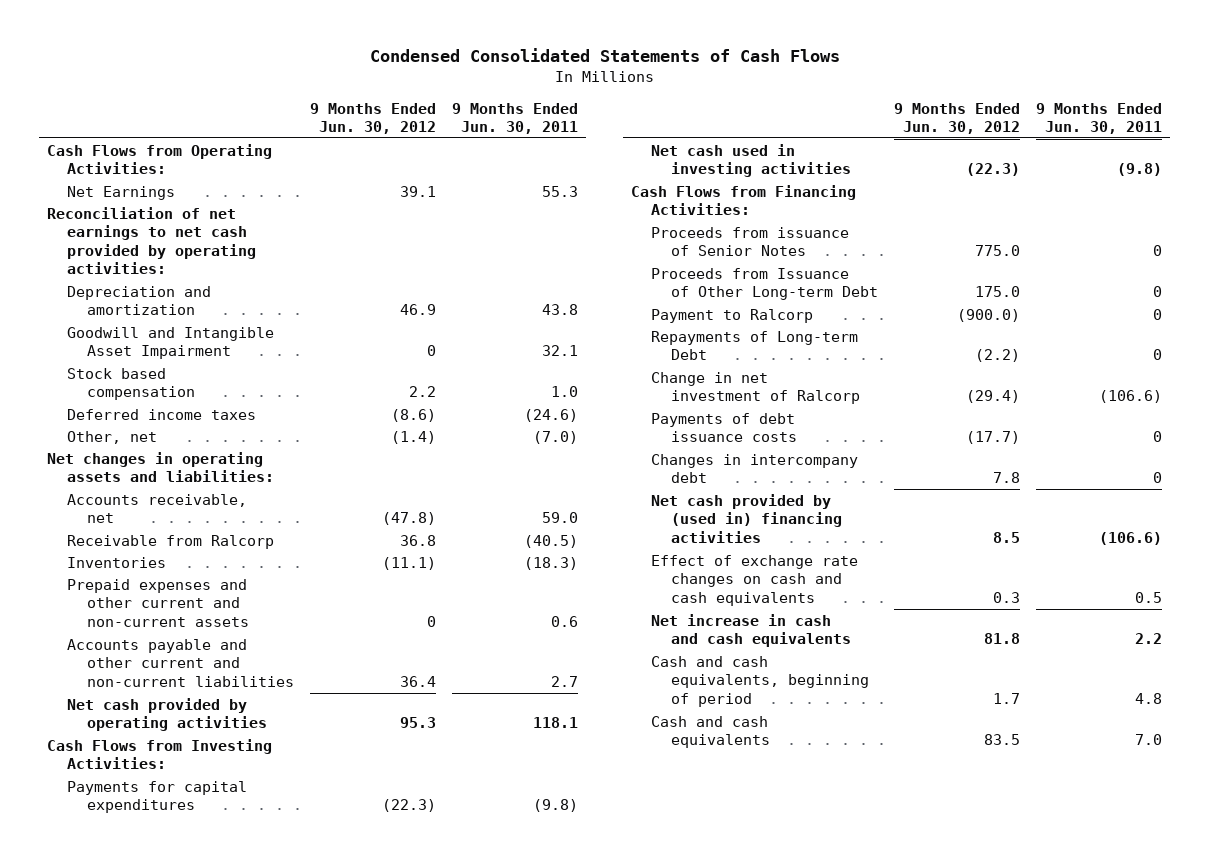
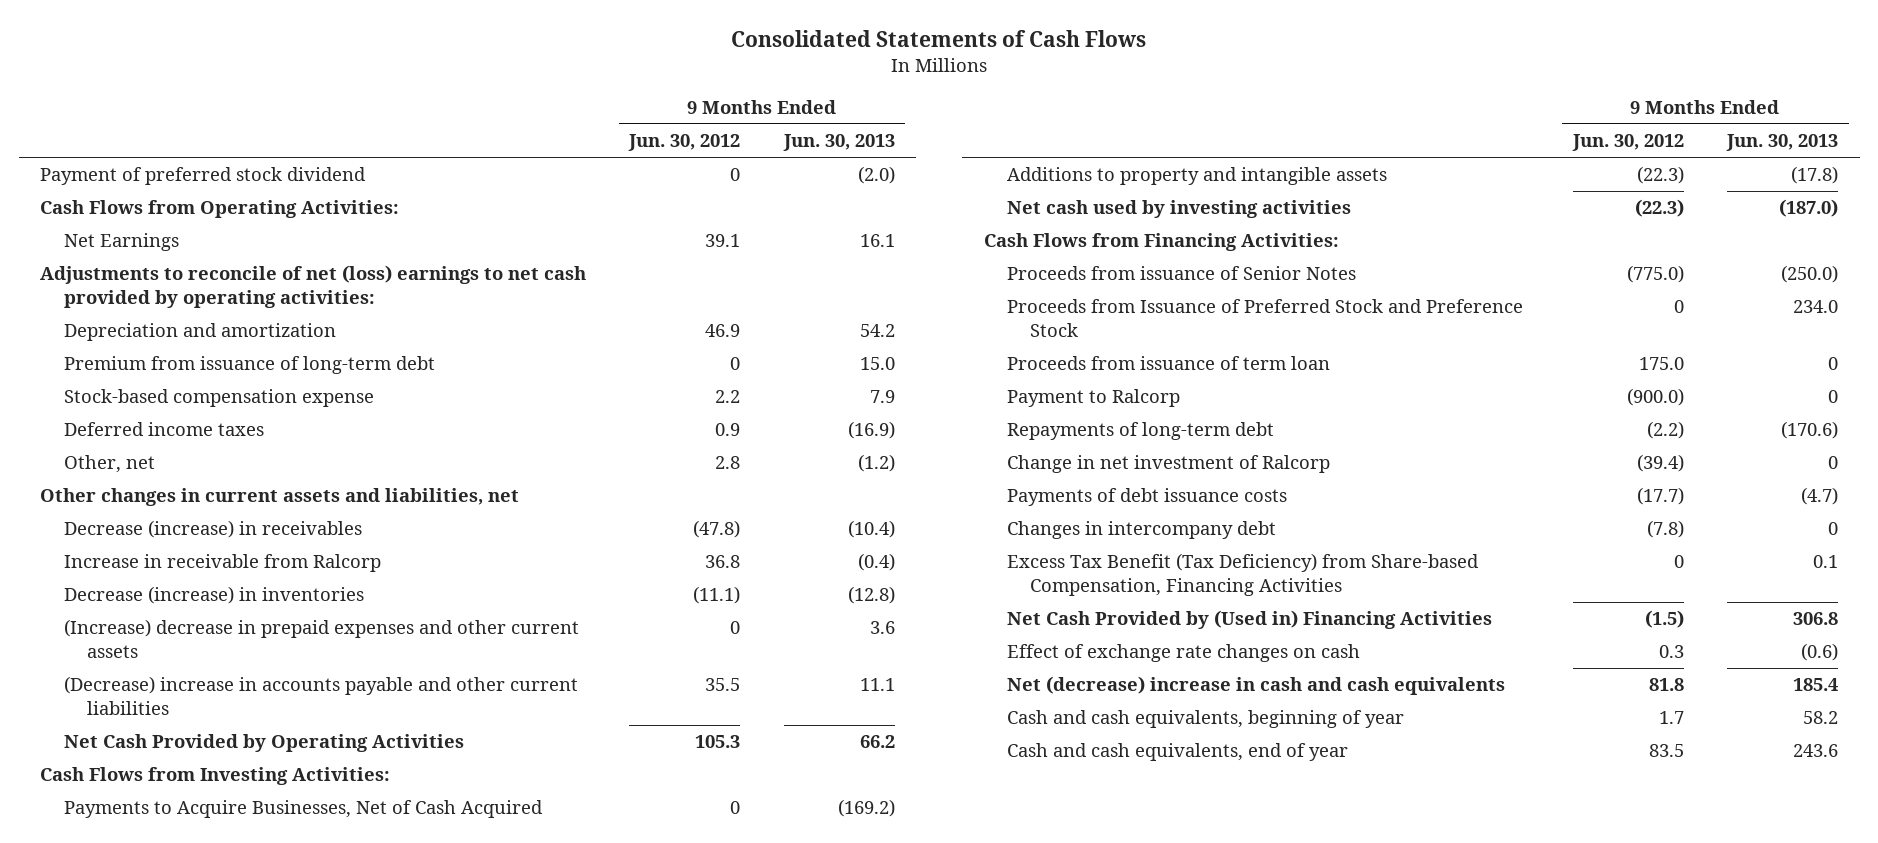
- Condensed Consolidated Statements of Cash Flows
+ Consolidated Statements of Cash Flows
- | 9 Months Ended Jun. 30, 2012 | 9 Months Ended Jun. 30, 2011
+ | 9 Months Ended Jun. 30, 2012 | 9 Months Ended Jun. 30, 2013
+ Payment of preferred stock dividend | 0 | (2.0)
- Reconciliation of net earnings to net cash provided by operating activities:
+ Adjustments to reconcile of net (loss) earnings to net cash provided by operating activities:
- Goodwill and Intangible Asset Impairment | 0 | 32.1
- Stock based compensation | 2.2 | 1.0
- Deferred income taxes | (8.6) | (24.6)
- Other, net | (1.4) | (7.0)
- Net changes in operating assets and liabilities:
- Accounts receivable, net | (47.8) | 59.0
- Receivable from Ralcorp | 36.8 | (40.5)
- Inventories | (11.1) | (18.3)
- Prepaid expenses and other current and non-current assets | 0 | 0.6
- Accounts payable and other current and non-current liabilities | 36.4 | 2.7
- Net cash provided by operating activities | 95.3 | 118.1
+ Premium from issuance of long-term debt | 0 | 15.0
+ Stock-based compensation expense | 2.2 | 7.9
+ Deferred income taxes | 0.9 | (16.9)
+ Other, net | 2.8 | (1.2)
+ Other changes in current assets and liabilities, net
+ Decrease (increase) in receivables | (47.8) | (10.4)
+ Increase in receivable from Ralcorp | 36.8 | (0.4)
+ Decrease (increase) in inventories | (11.1) | (12.8)
+ (Increase) decrease in prepaid expenses and other current assets | 0 | 3.6
+ (Decrease) increase in accounts payable and other current liabilities | 35.5 | 11.1
+ Net Cash Provided by Operating Activities | 105.3 | 66.2
- Payments for capital expenditures | (22.3) | (9.8)
- Net cash used in investing activities | (22.3) | (9.8)
+ Payments to Acquire Businesses, Net of Cash Acquired | 0 | (169.2)
+ Additions to property and intangible assets | (22.3) | (17.8)
+ Net cash used by investing activities | (22.3) | (187.0)
- Proceeds from issuance of Senior Notes | 775.0 | 0
- Proceeds from Issuance of Other Long-term Debt | 175.0 | 0
+ Proceeds from issuance of Senior Notes | (775.0) | (250.0)
+ Proceeds from Issuance of Preferred Stock and Preference Stock | 0 | 234.0
+ Proceeds from issuance of term loan | 175.0 | 0
- Repayments of Long-term Debt | (2.2) | 0
- Change in net investment of Ralcorp | (29.4) | (106.6)
+ Repayments of long-term debt | (2.2) | (170.6)
+ Change in net investment of Ralcorp | (39.4) | 0
- Changes in intercompany debt | 7.8 | 0
- Net cash provided by (used in) financing activities | 8.5 | (106.6)
- Effect of exchange rate changes on cash and cash equivalents | 0.3 | 0.5
- Net increase in cash and cash equivalents | 81.8 | 2.2
- Cash and cash equivalents, beginning of period | 1.7 | 4.8
- Cash and cash equivalents | 83.5 | 7.0
+ Changes in intercompany debt | (7.8) | 0
+ Excess Tax Benefit (Tax Deficiency) from Share-based Compensation, Financing Activities | 0 | 0.1
+ Net Cash Provided by (Used in) Financing Activities | (1.5) | 306.8
+ Effect of exchange rate changes on cash | 0.3 | (0.6)
+ Net (decrease) increase in cash and cash equivalents | 81.8 | 185.4
+ Cash and cash equivalents, beginning of year | 1.7 | 58.2
+ Cash and cash equivalents, end of year | 83.5 | 243.6

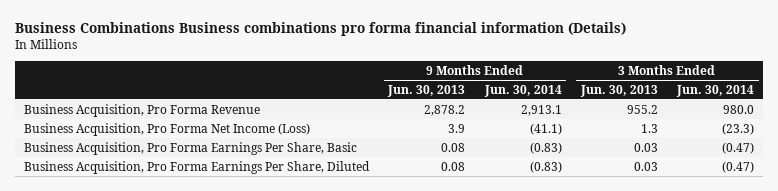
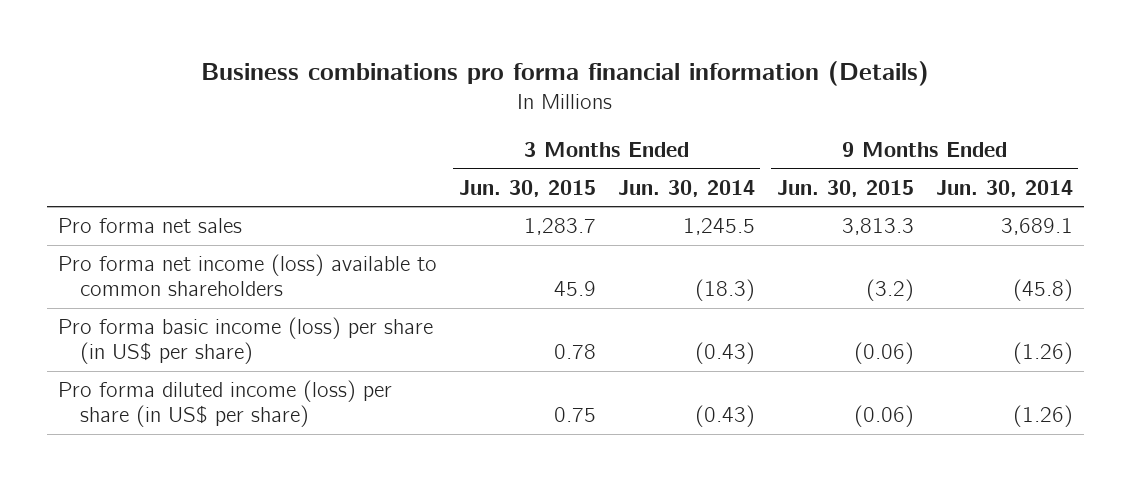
- Business Combinations Business combinations pro forma financial information (Details)
+ Business combinations pro forma financial information (Details)
- | 9 Months Ended Jun. 30, 2013 | 9 Months Ended Jun. 30, 2014 | 3 Months Ended Jun. 30, 2013 | 3 Months Ended Jun. 30, 2014
+ | 3 Months Ended Jun. 30, 2015 | 3 Months Ended Jun. 30, 2014 | 9 Months Ended Jun. 30, 2015 | 9 Months Ended Jun. 30, 2014
- Business Acquisition, Pro Forma Revenue | 2,878.2 | 2,913.1 | 955.2 | 980.0
- Business Acquisition, Pro Forma Net Income (Loss) | 3.9 | (41.1) | 1.3 | (23.3)
- Business Acquisition, Pro Forma Earnings Per Share, Basic | 0.08 | (0.83) | 0.03 | (0.47)
- Business Acquisition, Pro Forma Earnings Per Share, Diluted | 0.08 | (0.83) | 0.03 | (0.47)
+ Pro forma net sales | 1,283.7 | 1,245.5 | 3,813.3 | 3,689.1
+ Pro forma net income (loss) available to common shareholders | 45.9 | (18.3) | (3.2) | (45.8)
+ Pro forma basic income (loss) per share (in US$ per share) | 0.78 | (0.43) | (0.06) | (1.26)
+ Pro forma diluted income (loss) per share (in US$ per share) | 0.75 | (0.43) | (0.06) | (1.26)

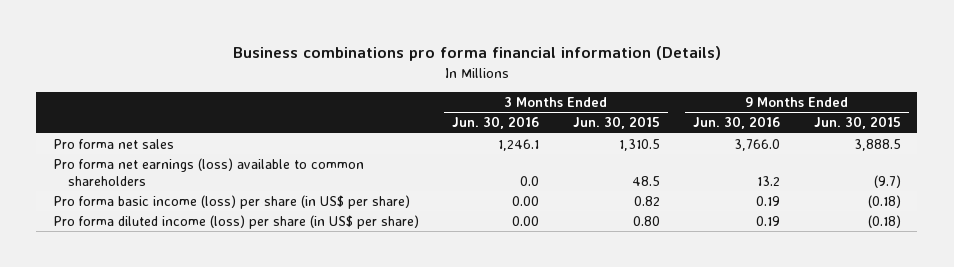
- | 3 Months Ended Jun. 30, 2015 | 3 Months Ended Jun. 30, 2014 | 9 Months Ended Jun. 30, 2015 | 9 Months Ended Jun. 30, 2014
+ | 3 Months Ended Jun. 30, 2016 | 3 Months Ended Jun. 30, 2015 | 9 Months Ended Jun. 30, 2016 | 9 Months Ended Jun. 30, 2015
- Pro forma net sales | 1,283.7 | 1,245.5 | 3,813.3 | 3,689.1
- Pro forma net income (loss) available to common shareholders | 45.9 | (18.3) | (3.2) | (45.8)
- Pro forma basic income (loss) per share (in US$ per share) | 0.78 | (0.43) | (0.06) | (1.26)
- Pro forma diluted income (loss) per share (in US$ per share) | 0.75 | (0.43) | (0.06) | (1.26)
+ Pro forma net sales | 1,246.1 | 1,310.5 | 3,766.0 | 3,888.5
+ Pro forma net earnings (loss) available to common shareholders | 0.0 | 48.5 | 13.2 | (9.7)
+ Pro forma basic income (loss) per share (in US$ per share) | 0.00 | 0.82 | 0.19 | (0.18)
+ Pro forma diluted income (loss) per share (in US$ per share) | 0.00 | 0.80 | 0.19 | (0.18)

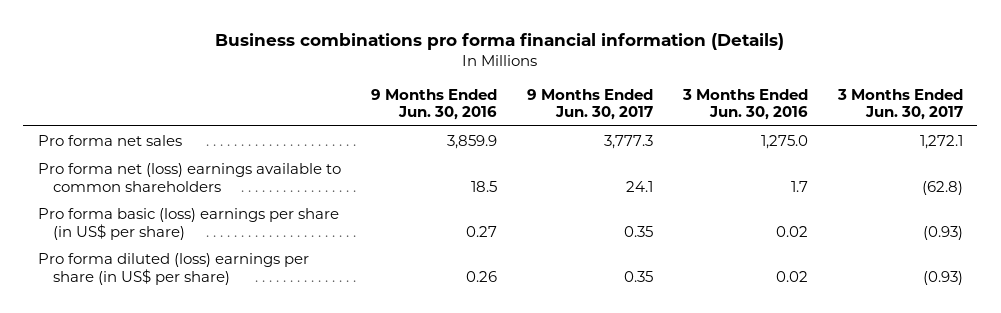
- | 3 Months Ended Jun. 30, 2016 | 3 Months Ended Jun. 30, 2015 | 9 Months Ended Jun. 30, 2016 | 9 Months Ended Jun. 30, 2015
+ | 9 Months Ended Jun. 30, 2016 | 9 Months Ended Jun. 30, 2017 | 3 Months Ended Jun. 30, 2016 | 3 Months Ended Jun. 30, 2017
- Pro forma net sales | 1,246.1 | 1,310.5 | 3,766.0 | 3,888.5
- Pro forma net earnings (loss) available to common shareholders | 0.0 | 48.5 | 13.2 | (9.7)
- Pro forma basic income (loss) per share (in US$ per share) | 0.00 | 0.82 | 0.19 | (0.18)
- Pro forma diluted income (loss) per share (in US$ per share) | 0.00 | 0.80 | 0.19 | (0.18)
+ Pro forma net sales | 3,859.9 | 3,777.3 | 1,275.0 | 1,272.1
+ Pro forma net (loss) earnings available to common shareholders | 18.5 | 24.1 | 1.7 | (62.8)
+ Pro forma basic (loss) earnings per share (in US$ per share) | 0.27 | 0.35 | 0.02 | (0.93)
+ Pro forma diluted (loss) earnings per share (in US$ per share) | 0.26 | 0.35 | 0.02 | (0.93)

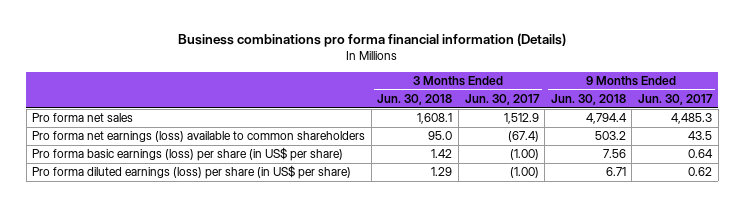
- | 9 Months Ended Jun. 30, 2016 | 9 Months Ended Jun. 30, 2017 | 3 Months Ended Jun. 30, 2016 | 3 Months Ended Jun. 30, 2017
+ | 3 Months Ended Jun. 30, 2018 | 3 Months Ended Jun. 30, 2017 | 9 Months Ended Jun. 30, 2018 | 9 Months Ended Jun. 30, 2017
- Pro forma net sales | 3,859.9 | 3,777.3 | 1,275.0 | 1,272.1
- Pro forma net (loss) earnings available to common shareholders | 18.5 | 24.1 | 1.7 | (62.8)
- Pro forma basic (loss) earnings per share (in US$ per share) | 0.27 | 0.35 | 0.02 | (0.93)
- Pro forma diluted (loss) earnings per share (in US$ per share) | 0.26 | 0.35 | 0.02 | (0.93)
+ Pro forma net sales | 1,608.1 | 1,512.9 | 4,794.4 | 4,485.3
+ Pro forma net earnings (loss) available to common shareholders | 95.0 | (67.4) | 503.2 | 43.5
+ Pro forma basic earnings (loss) per share (in US$ per share) | 1.42 | (1.00) | 7.56 | 0.64
+ Pro forma diluted earnings (loss) per share (in US$ per share) | 1.29 | (1.00) | 6.71 | 0.62

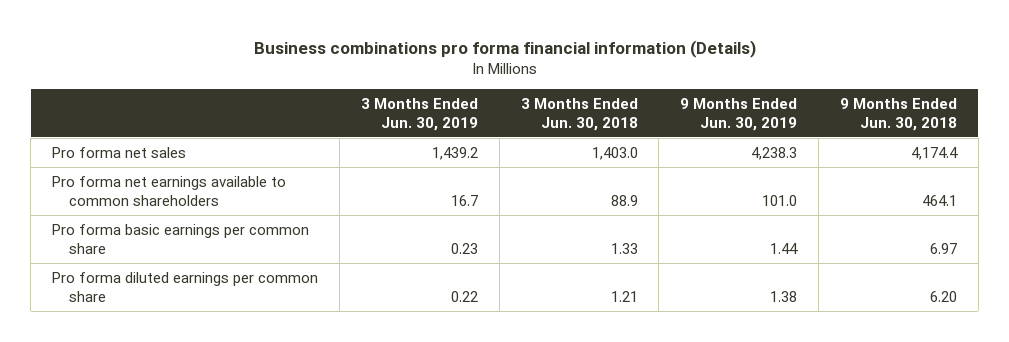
- | 3 Months Ended Jun. 30, 2018 | 3 Months Ended Jun. 30, 2017 | 9 Months Ended Jun. 30, 2018 | 9 Months Ended Jun. 30, 2017
+ | 3 Months Ended Jun. 30, 2019 | 3 Months Ended Jun. 30, 2018 | 9 Months Ended Jun. 30, 2019 | 9 Months Ended Jun. 30, 2018
- Pro forma net sales | 1,608.1 | 1,512.9 | 4,794.4 | 4,485.3
- Pro forma net earnings (loss) available to common shareholders | 95.0 | (67.4) | 503.2 | 43.5
- Pro forma basic earnings (loss) per share (in US$ per share) | 1.42 | (1.00) | 7.56 | 0.64
- Pro forma diluted earnings (loss) per share (in US$ per share) | 1.29 | (1.00) | 6.71 | 0.62
+ Pro forma net sales | 1,439.2 | 1,403.0 | 4,238.3 | 4,174.4
+ Pro forma net earnings available to common shareholders | 16.7 | 88.9 | 101.0 | 464.1
+ Pro forma basic earnings per common share | 0.23 | 1.33 | 1.44 | 6.97
+ Pro forma diluted earnings per common share | 0.22 | 1.21 | 1.38 | 6.20

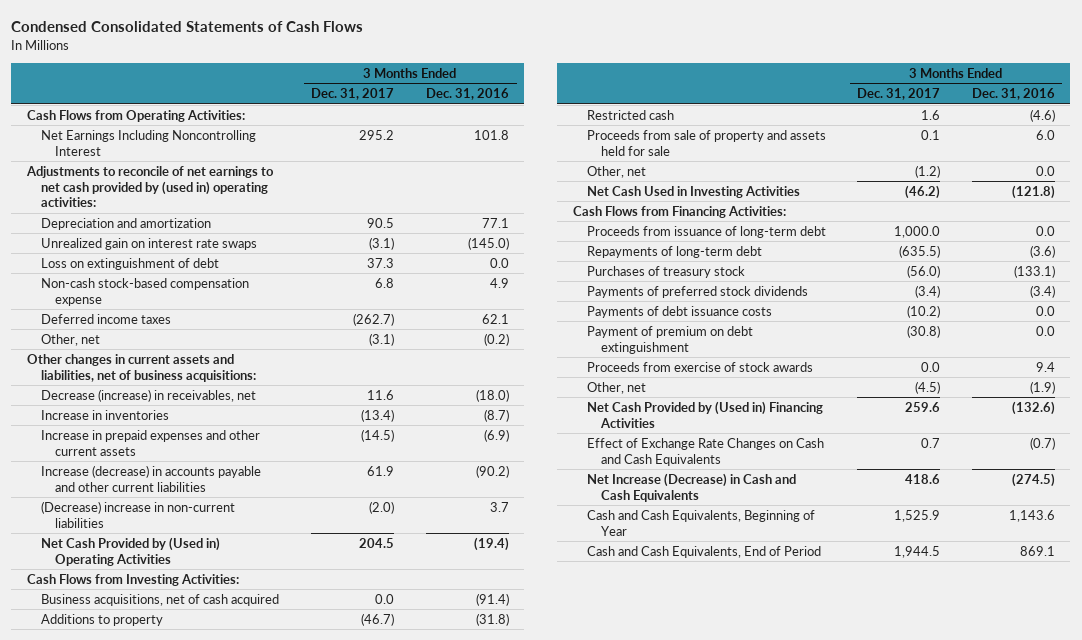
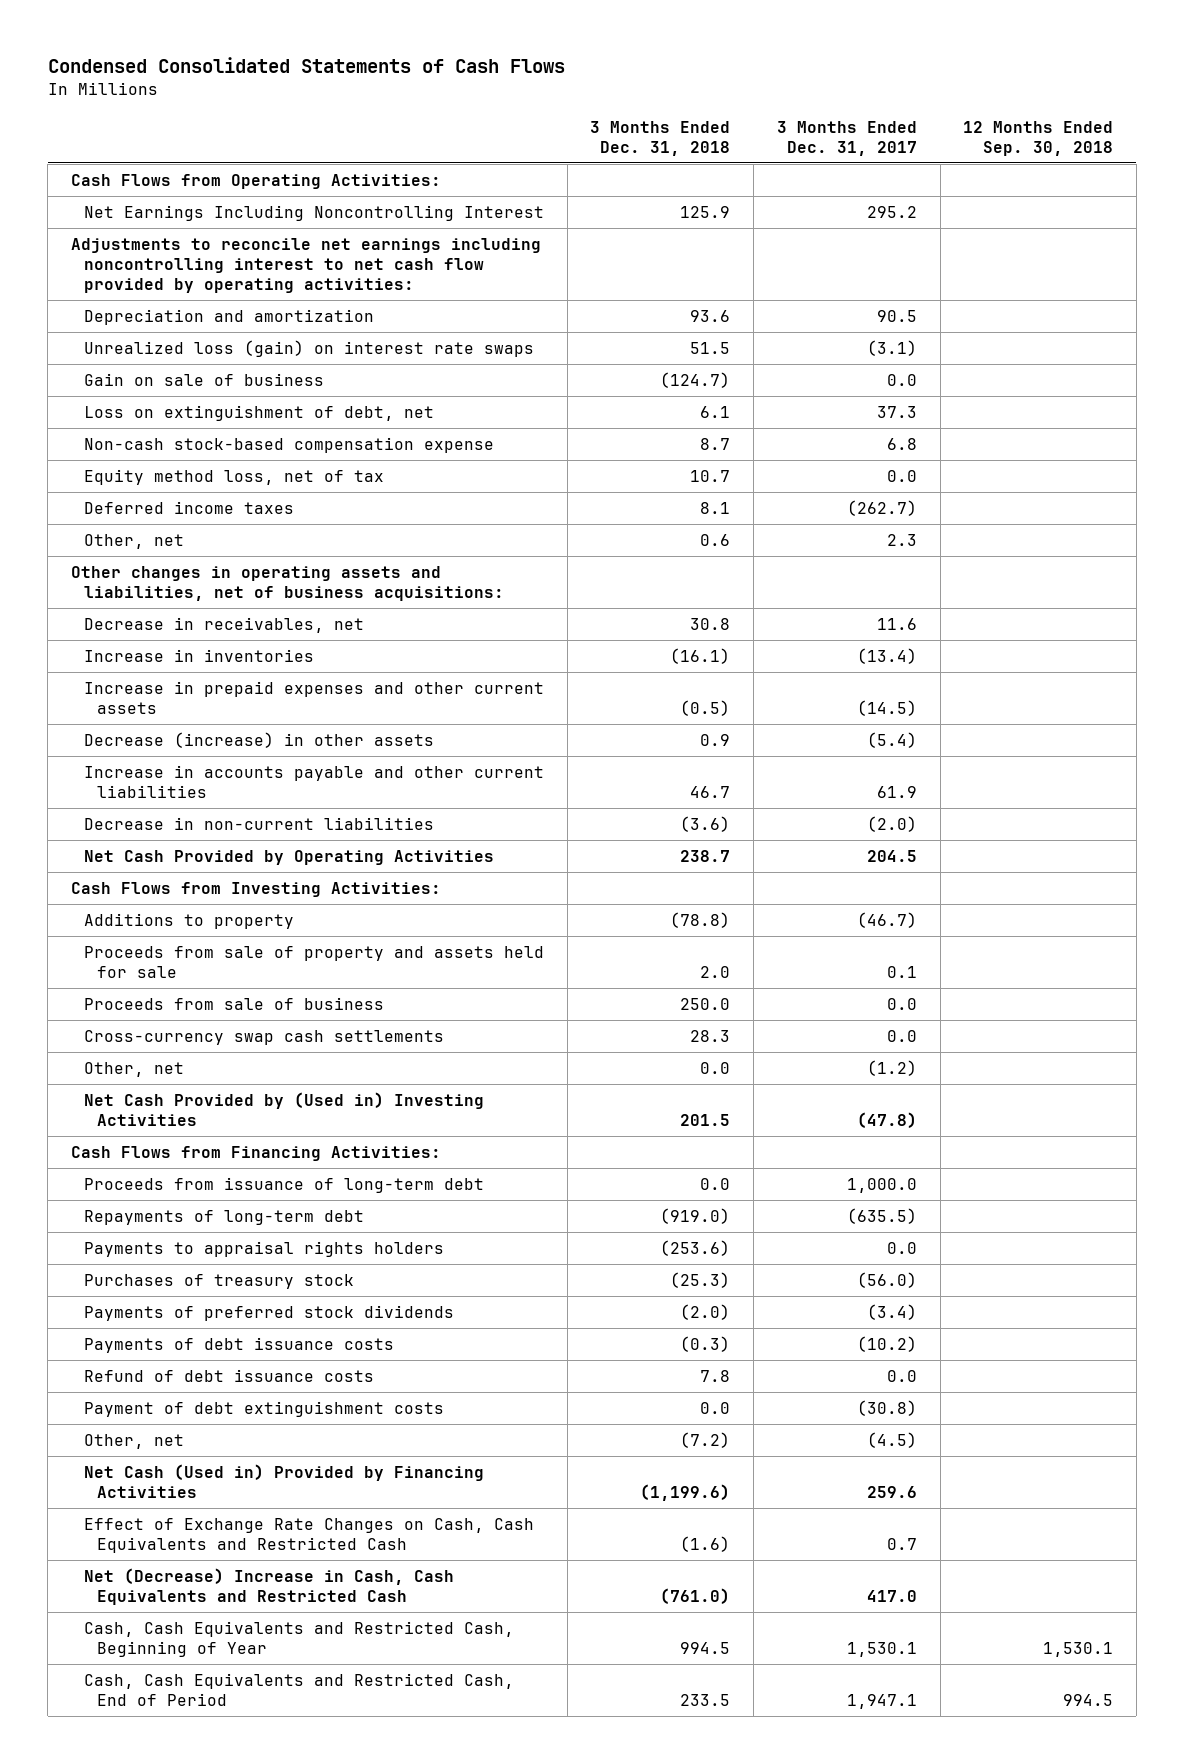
- | 3 Months Ended Dec. 31, 2017 | 3 Months Ended Dec. 31, 2016
+ | 3 Months Ended Dec. 31, 2018 | 3 Months Ended Dec. 31, 2017 | 12 Months Ended Sep. 30, 2018
- Adjustments to reconcile of net earnings to net cash provided by (used in) operating activities:
+ Adjustments to reconcile net earnings including noncontrolling interest to net cash flow provided by operating activities:
- Unrealized gain on interest rate swaps | (3.1) | (145.0)
- Loss on extinguishment of debt | 37.3 | 0.0
+ Unrealized loss (gain) on interest rate swaps | 51.5 | (3.1) |
+ Gain on sale of business | (124.7) | 0.0 |
+ Loss on extinguishment of debt, net | 6.1 | 37.3 |
+ Equity method loss, net of tax | 10.7 | 0.0 |
- Other, net | (3.1) | (0.2)
- Other changes in current assets and liabilities, net of business acquisitions:
- Decrease (increase) in receivables, net | 11.6 | (18.0)
+ Other, net | 0.6 | 2.3 |
+ Other changes in operating assets and liabilities, net of business acquisitions:
+ Decrease in receivables, net | 30.8 | 11.6 |
- Increase (decrease) in accounts payable and other current liabilities | 61.9 | (90.2)
- (Decrease) increase in non-current liabilities | (2.0) | 3.7
- Net Cash Provided by (Used in) Operating Activities | 204.5 | (19.4)
+ Decrease (increase) in other assets | 0.9 | (5.4) |
+ Increase in accounts payable and other current liabilities | 46.7 | 61.9 |
+ Decrease in non-current liabilities | (3.6) | (2.0) |
+ Net Cash Provided by Operating Activities | 238.7 | 204.5 |
- Business acquisitions, net of cash acquired | 0.0 | (91.4)
- Restricted cash | 1.6 | (4.6)
+ Proceeds from sale of business | 250.0 | 0.0 |
+ Cross-currency swap cash settlements | 28.3 | 0.0 |
- Net Cash Used in Investing Activities | (46.2) | (121.8)
+ Net Cash Provided by (Used in) Investing Activities | 201.5 | (47.8) |
+ Payments to appraisal rights holders | (253.6) | 0.0 |
- Payment of premium on debt extinguishment | (30.8) | 0.0
- Proceeds from exercise of stock awards | 0.0 | 9.4
+ Refund of debt issuance costs | 7.8 | 0.0 |
+ Payment of debt extinguishment costs | 0.0 | (30.8) |
- Net Cash Provided by (Used in) Financing Activities | 259.6 | (132.6)
- Effect of Exchange Rate Changes on Cash and Cash Equivalents | 0.7 | (0.7)
- Net Increase (Decrease) in Cash and Cash Equivalents | 418.6 | (274.5)
- Cash and Cash Equivalents, Beginning of Year | 1,525.9 | 1,143.6
- Cash and Cash Equivalents, End of Period | 1,944.5 | 869.1
+ Net Cash (Used in) Provided by Financing Activities | (1,199.6) | 259.6 |
+ Effect of Exchange Rate Changes on Cash, Cash Equivalents and Restricted Cash | (1.6) | 0.7 |
+ Net (Decrease) Increase in Cash, Cash Equivalents and Restricted Cash | (761.0) | 417.0 |
+ Cash, Cash Equivalents and Restricted Cash, Beginning of Year | 994.5 | 1,530.1 | 1,530.1
+ Cash, Cash Equivalents and Restricted Cash, End of Period | 233.5 | 1,947.1 | 994.5

